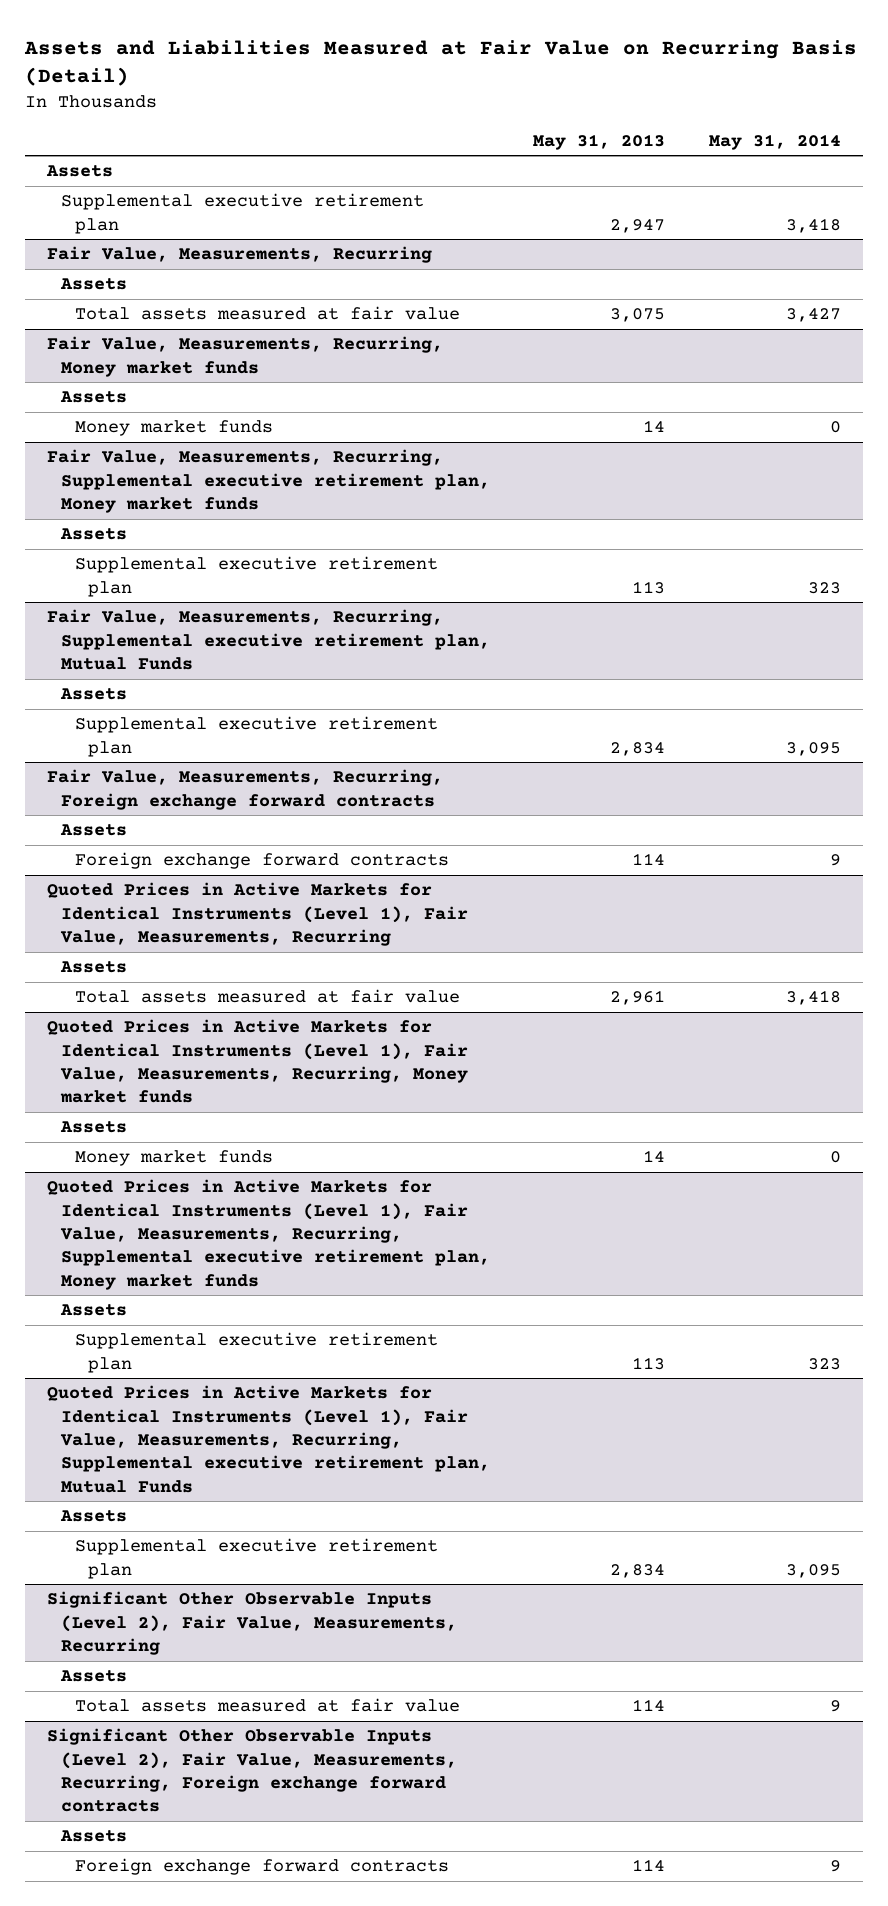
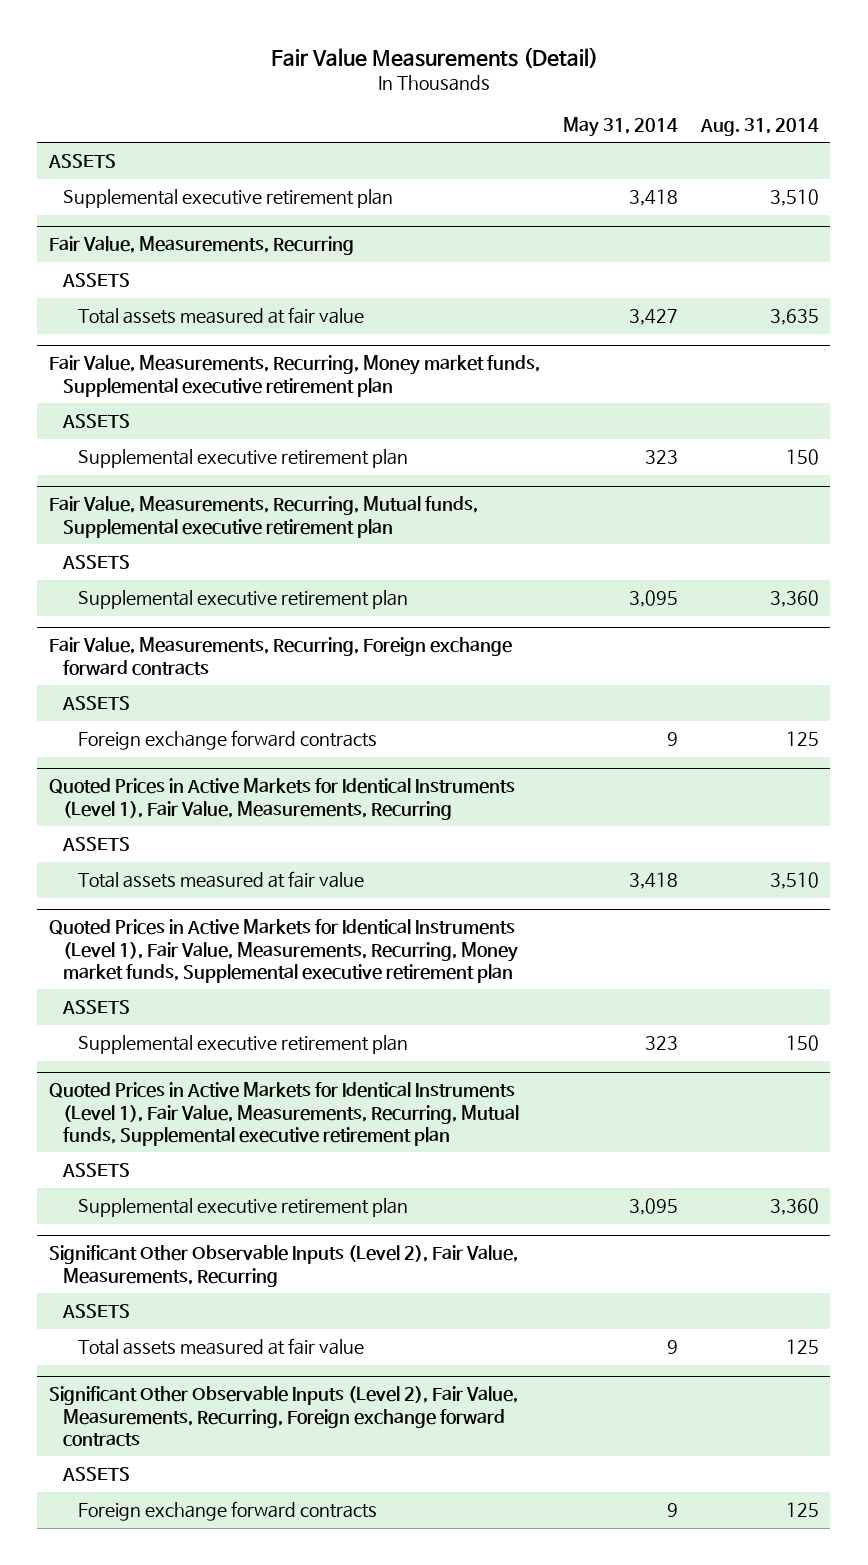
- Assets and Liabilities Measured at Fair Value on Recurring Basis (Detail)
+ Fair Value Measurements (Detail)
- | May 31, 2013 | May 31, 2014
+ | May 31, 2014 | Aug. 31, 2014
- Assets
+ ASSETS
@ Fair Value, Measurements, Recurring
- Assets
+ ASSETS
- Fair Value, Measurements, Recurring, Money market funds
- Assets
- Money market funds | 14 | 0
- Fair Value, Measurements, Recurring, Supplemental executive retirement plan, Money market funds
- Assets
+ Fair Value, Measurements, Recurring, Money market funds, Supplemental executive retirement plan
+ ASSETS
- Fair Value, Measurements, Recurring, Supplemental executive retirement plan, Mutual Funds
- Assets
+ Fair Value, Measurements, Recurring, Mutual funds, Supplemental executive retirement plan
+ ASSETS
@ Fair Value, Measurements, Recurring, Foreign exchange forward contracts
- Assets
+ ASSETS
@ Quoted Prices in Active Markets for Identical Instruments (Level 1), Fair Value, Measurements, Recurring
- Assets
+ ASSETS
- Quoted Prices in Active Markets for Identical Instruments (Level 1), Fair Value, Measurements, Recurring, Money market funds
- Assets
- Money market funds | 14 | 0
- Quoted Prices in Active Markets for Identical Instruments (Level 1), Fair Value, Measurements, Recurring, Supplemental executive retirement plan, Money market funds
- Assets
+ Quoted Prices in Active Markets for Identical Instruments (Level 1), Fair Value, Measurements, Recurring, Money market funds, Supplemental executive retirement plan
+ ASSETS
- Quoted Prices in Active Markets for Identical Instruments (Level 1), Fair Value, Measurements, Recurring, Supplemental executive retirement plan, Mutual Funds
- Assets
+ Quoted Prices in Active Markets for Identical Instruments (Level 1), Fair Value, Measurements, Recurring, Mutual funds, Supplemental executive retirement plan
+ ASSETS
@ Significant Other Observable Inputs (Level 2), Fair Value, Measurements, Recurring
- Assets
+ ASSETS
@ Significant Other Observable Inputs (Level 2), Fair Value, Measurements, Recurring, Foreign exchange forward contracts
- Assets
+ ASSETS

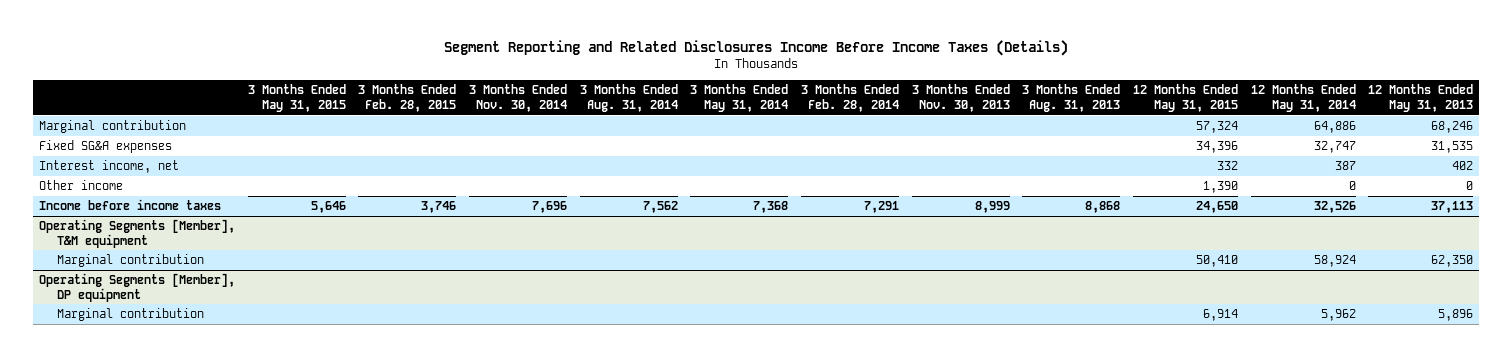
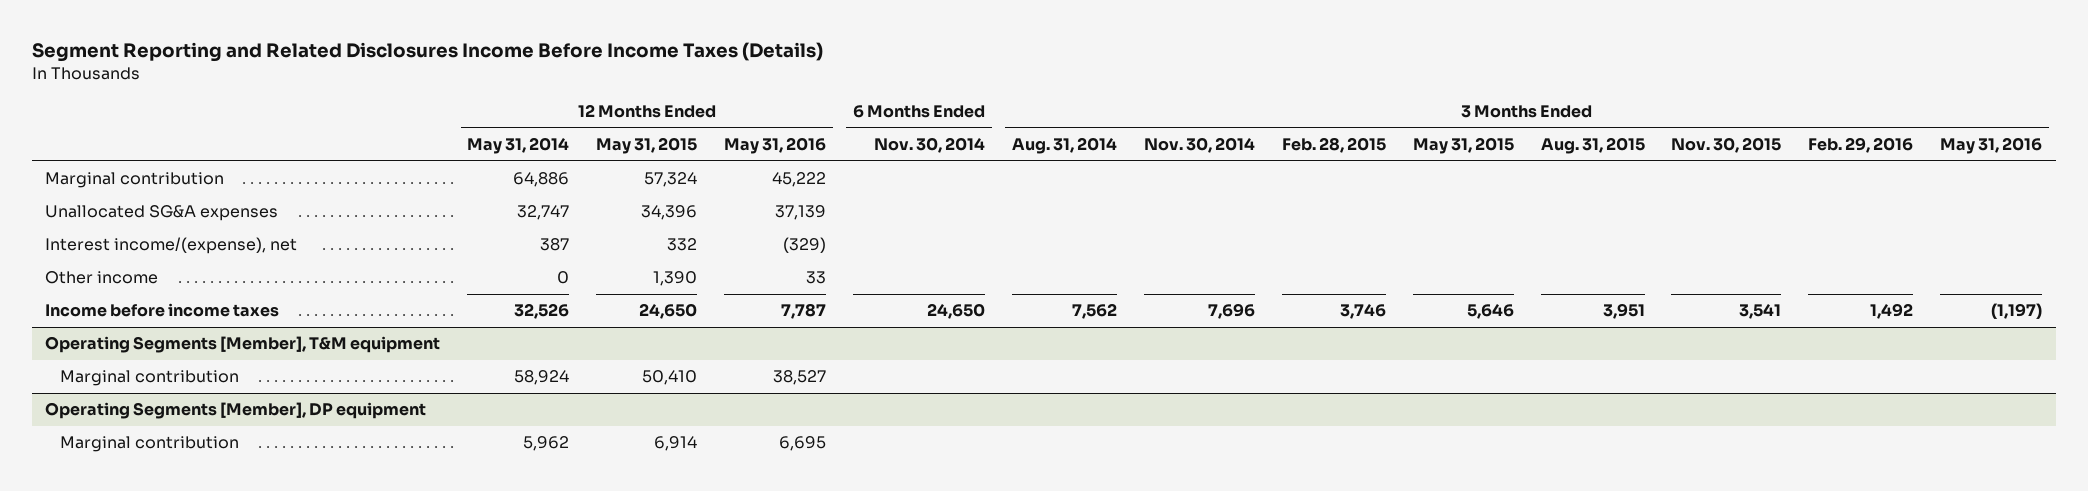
- | 3 Months Ended May 31, 2015 | 3 Months Ended Feb. 28, 2015 | 3 Months Ended Nov. 30, 2014 | 3 Months Ended Aug. 31, 2014 | 3 Months Ended May 31, 2014 | 3 Months Ended Feb. 28, 2014 | 3 Months Ended Nov. 30, 2013 | 3 Months Ended Aug. 31, 2013 | 12 Months Ended May 31, 2015 | 12 Months Ended May 31, 2014 | 12 Months Ended May 31, 2013
+ | 12 Months Ended May 31, 2014 | 12 Months Ended May 31, 2015 | 12 Months Ended May 31, 2016 | 6 Months Ended Nov. 30, 2014 | 3 Months Ended Aug. 31, 2014 | 3 Months Ended Nov. 30, 2014 | 3 Months Ended Feb. 28, 2015 | 3 Months Ended May 31, 2015 | 3 Months Ended Aug. 31, 2015 | 3 Months Ended Nov. 30, 2015 | 3 Months Ended Feb. 29, 2016 | 3 Months Ended May 31, 2016
- Fixed SG&A expenses | | | | | | | | | 34,396 | 32,747 | 31,535
- Interest income, net | | | | | | | | | 332 | 387 | 402
+ Unallocated SG&A expenses | 32,747 | 34,396 | 37,139 | | | | | | | | |
+ Interest income/(expense), net | 387 | 332 | (329) | | | | | | | | |

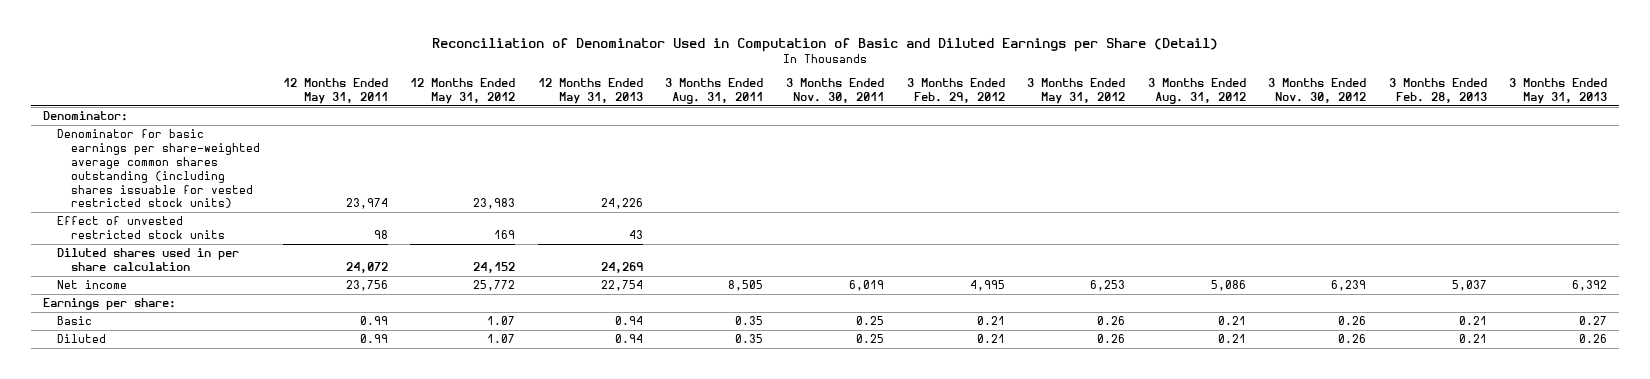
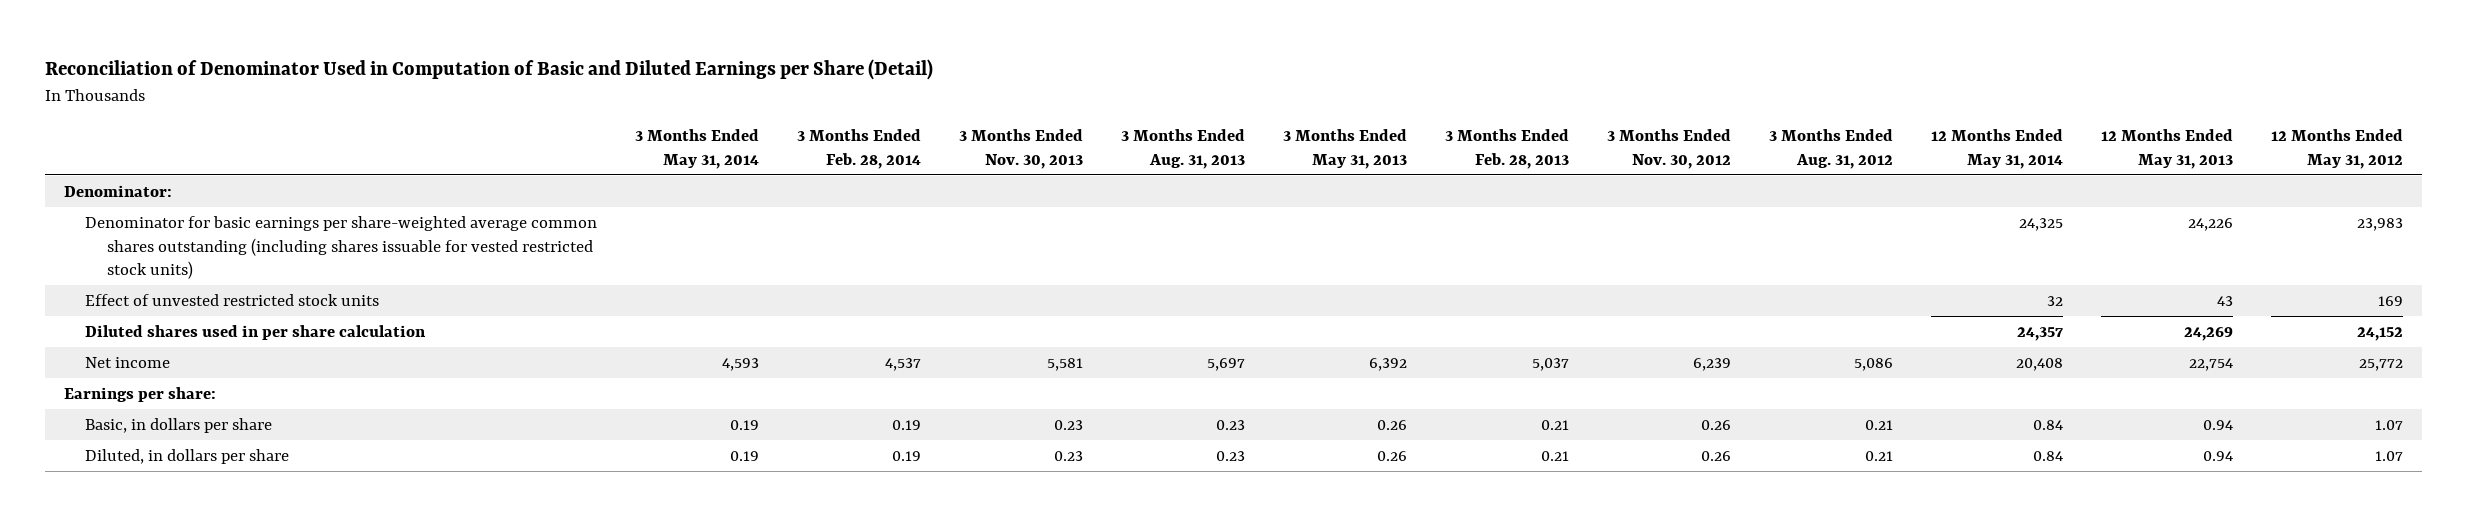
- | 12 Months Ended May 31, 2011 | 12 Months Ended May 31, 2012 | 12 Months Ended May 31, 2013 | 3 Months Ended Aug. 31, 2011 | 3 Months Ended Nov. 30, 2011 | 3 Months Ended Feb. 29, 2012 | 3 Months Ended May 31, 2012 | 3 Months Ended Aug. 31, 2012 | 3 Months Ended Nov. 30, 2012 | 3 Months Ended Feb. 28, 2013 | 3 Months Ended May 31, 2013
+ | 3 Months Ended May 31, 2014 | 3 Months Ended Feb. 28, 2014 | 3 Months Ended Nov. 30, 2013 | 3 Months Ended Aug. 31, 2013 | 3 Months Ended May 31, 2013 | 3 Months Ended Feb. 28, 2013 | 3 Months Ended Nov. 30, 2012 | 3 Months Ended Aug. 31, 2012 | 12 Months Ended May 31, 2014 | 12 Months Ended May 31, 2013 | 12 Months Ended May 31, 2012
- Basic | 0.99 | 1.07 | 0.94 | 0.35 | 0.25 | 0.21 | 0.26 | 0.21 | 0.26 | 0.21 | 0.27
- Diluted | 0.99 | 1.07 | 0.94 | 0.35 | 0.25 | 0.21 | 0.26 | 0.21 | 0.26 | 0.21 | 0.26
+ Basic, in dollars per share | 0.19 | 0.19 | 0.23 | 0.23 | 0.26 | 0.21 | 0.26 | 0.21 | 0.84 | 0.94 | 1.07
+ Diluted, in dollars per share | 0.19 | 0.19 | 0.23 | 0.23 | 0.26 | 0.21 | 0.26 | 0.21 | 0.84 | 0.94 | 1.07

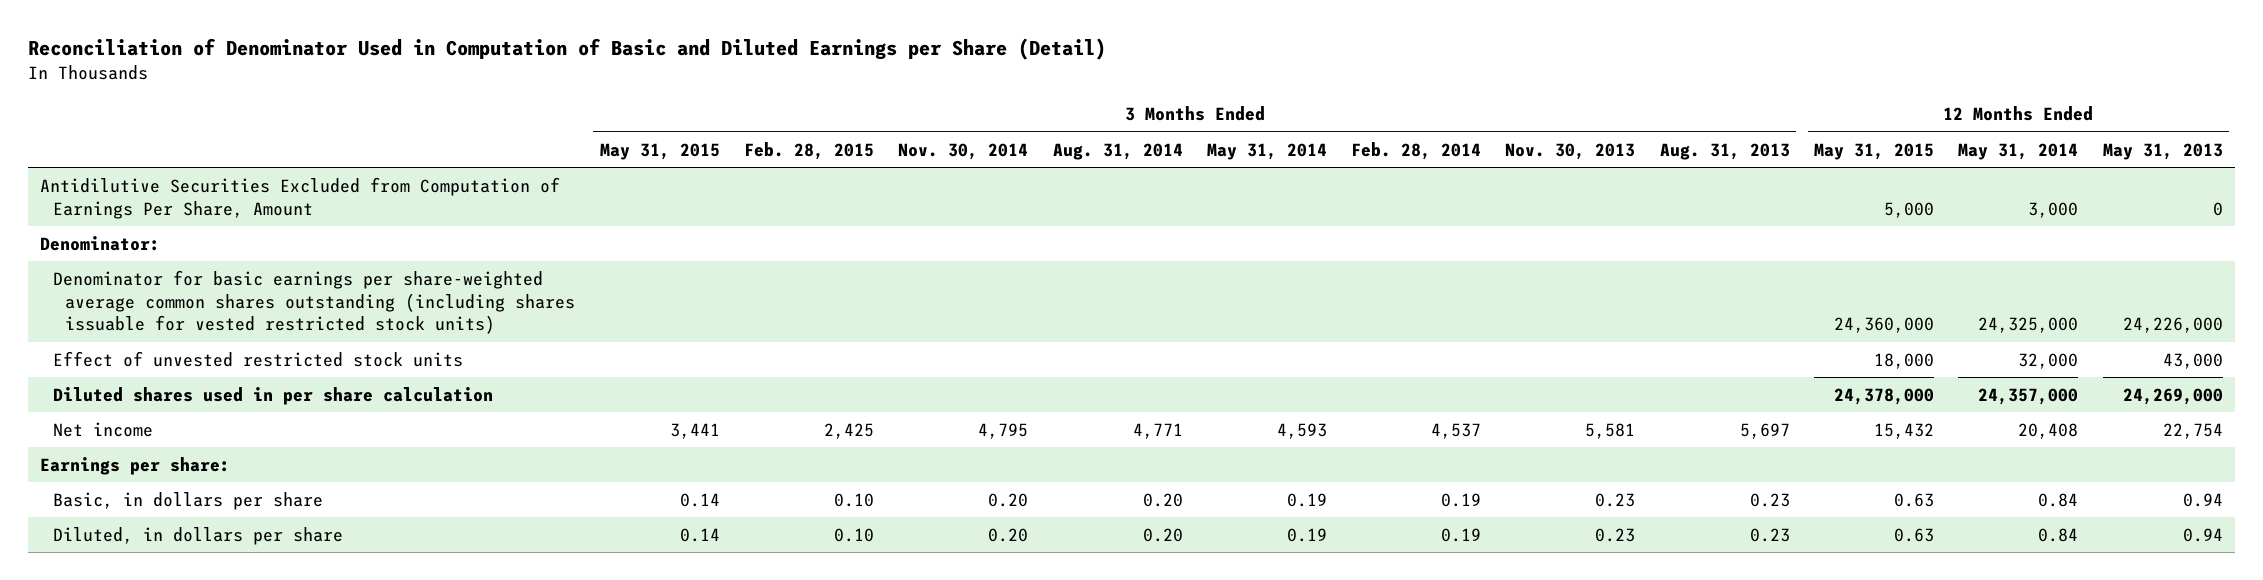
- | 3 Months Ended May 31, 2014 | 3 Months Ended Feb. 28, 2014 | 3 Months Ended Nov. 30, 2013 | 3 Months Ended Aug. 31, 2013 | 3 Months Ended May 31, 2013 | 3 Months Ended Feb. 28, 2013 | 3 Months Ended Nov. 30, 2012 | 3 Months Ended Aug. 31, 2012 | 12 Months Ended May 31, 2014 | 12 Months Ended May 31, 2013 | 12 Months Ended May 31, 2012
+ | 3 Months Ended May 31, 2015 | 3 Months Ended Feb. 28, 2015 | 3 Months Ended Nov. 30, 2014 | 3 Months Ended Aug. 31, 2014 | 3 Months Ended May 31, 2014 | 3 Months Ended Feb. 28, 2014 | 3 Months Ended Nov. 30, 2013 | 3 Months Ended Aug. 31, 2013 | 12 Months Ended May 31, 2015 | 12 Months Ended May 31, 2014 | 12 Months Ended May 31, 2013
+ Antidilutive Securities Excluded from Computation of Earnings Per Share, Amount | | | | | | | | | 5,000 | 3,000 | 0
- Denominator for basic earnings per share-weighted average common shares outstanding (including shares issuable for vested restricted stock units) | | | | | | | | | 24,325 | 24,226 | 23,983
- Effect of unvested restricted stock units | | | | | | | | | 32 | 43 | 169
- Diluted shares used in per share calculation | | | | | | | | | 24,357 | 24,269 | 24,152
+ Denominator for basic earnings per share-weighted average common shares outstanding (including shares issuable for vested restricted stock units) | | | | | | | | | 24,360,000 | 24,325,000 | 24,226,000
+ Effect of unvested restricted stock units | | | | | | | | | 18,000 | 32,000 | 43,000
+ Diluted shares used in per share calculation | | | | | | | | | 24,378,000 | 24,357,000 | 24,269,000

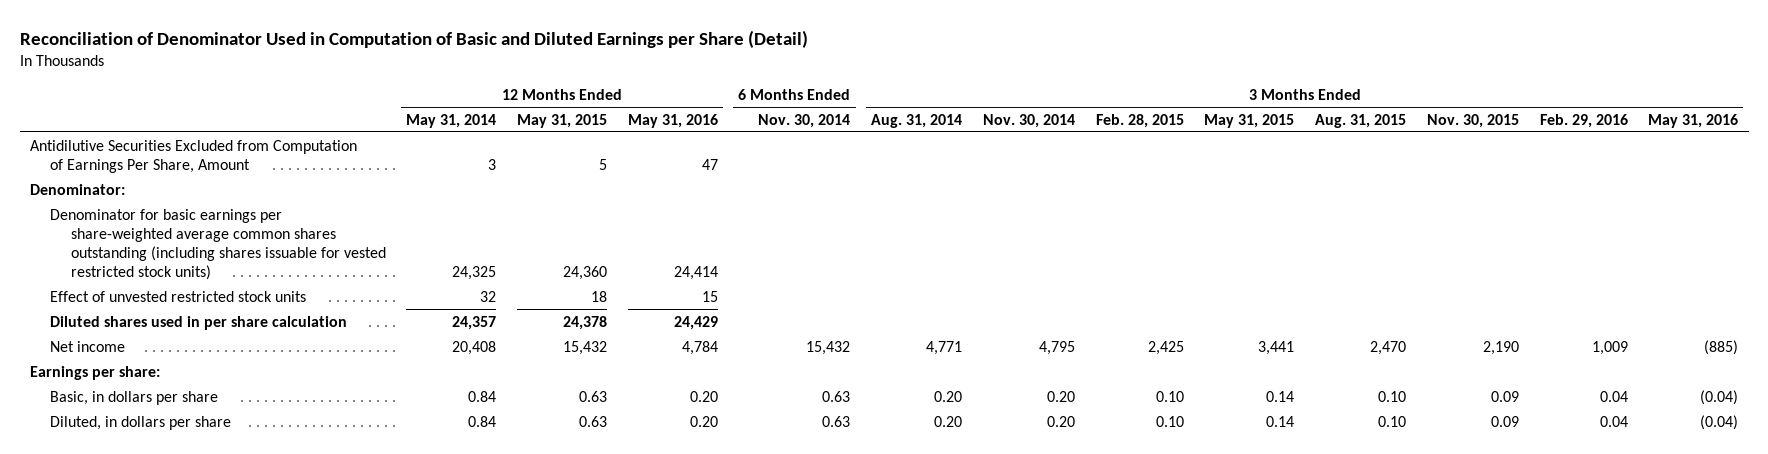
- | 3 Months Ended May 31, 2015 | 3 Months Ended Feb. 28, 2015 | 3 Months Ended Nov. 30, 2014 | 3 Months Ended Aug. 31, 2014 | 3 Months Ended May 31, 2014 | 3 Months Ended Feb. 28, 2014 | 3 Months Ended Nov. 30, 2013 | 3 Months Ended Aug. 31, 2013 | 12 Months Ended May 31, 2015 | 12 Months Ended May 31, 2014 | 12 Months Ended May 31, 2013
+ | 12 Months Ended May 31, 2014 | 12 Months Ended May 31, 2015 | 12 Months Ended May 31, 2016 | 6 Months Ended Nov. 30, 2014 | 3 Months Ended Aug. 31, 2014 | 3 Months Ended Nov. 30, 2014 | 3 Months Ended Feb. 28, 2015 | 3 Months Ended May 31, 2015 | 3 Months Ended Aug. 31, 2015 | 3 Months Ended Nov. 30, 2015 | 3 Months Ended Feb. 29, 2016 | 3 Months Ended May 31, 2016
- Antidilutive Securities Excluded from Computation of Earnings Per Share, Amount | | | | | | | | | 5,000 | 3,000 | 0
+ Antidilutive Securities Excluded from Computation of Earnings Per Share, Amount | 3 | 5 | 47 | | | | | | | | |
- Denominator for basic earnings per share-weighted average common shares outstanding (including shares issuable for vested restricted stock units) | | | | | | | | | 24,360,000 | 24,325,000 | 24,226,000
- Effect of unvested restricted stock units | | | | | | | | | 18,000 | 32,000 | 43,000
- Diluted shares used in per share calculation | | | | | | | | | 24,378,000 | 24,357,000 | 24,269,000
+ Denominator for basic earnings per share-weighted average common shares outstanding (including shares issuable for vested restricted stock units) | 24,325 | 24,360 | 24,414 | | | | | | | | |
+ Effect of unvested restricted stock units | 32 | 18 | 15 | | | | | | | | |
+ Diluted shares used in per share calculation | 24,357 | 24,378 | 24,429 | | | | | | | | |

